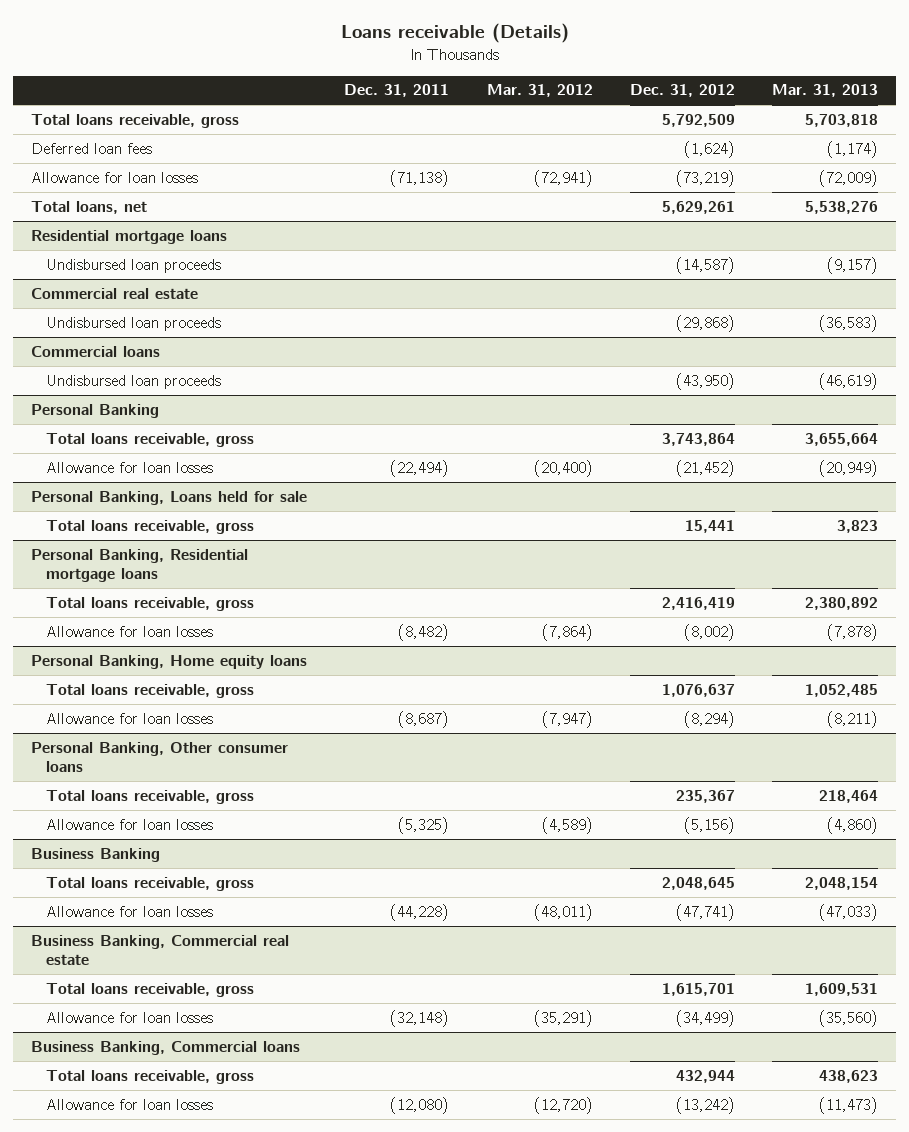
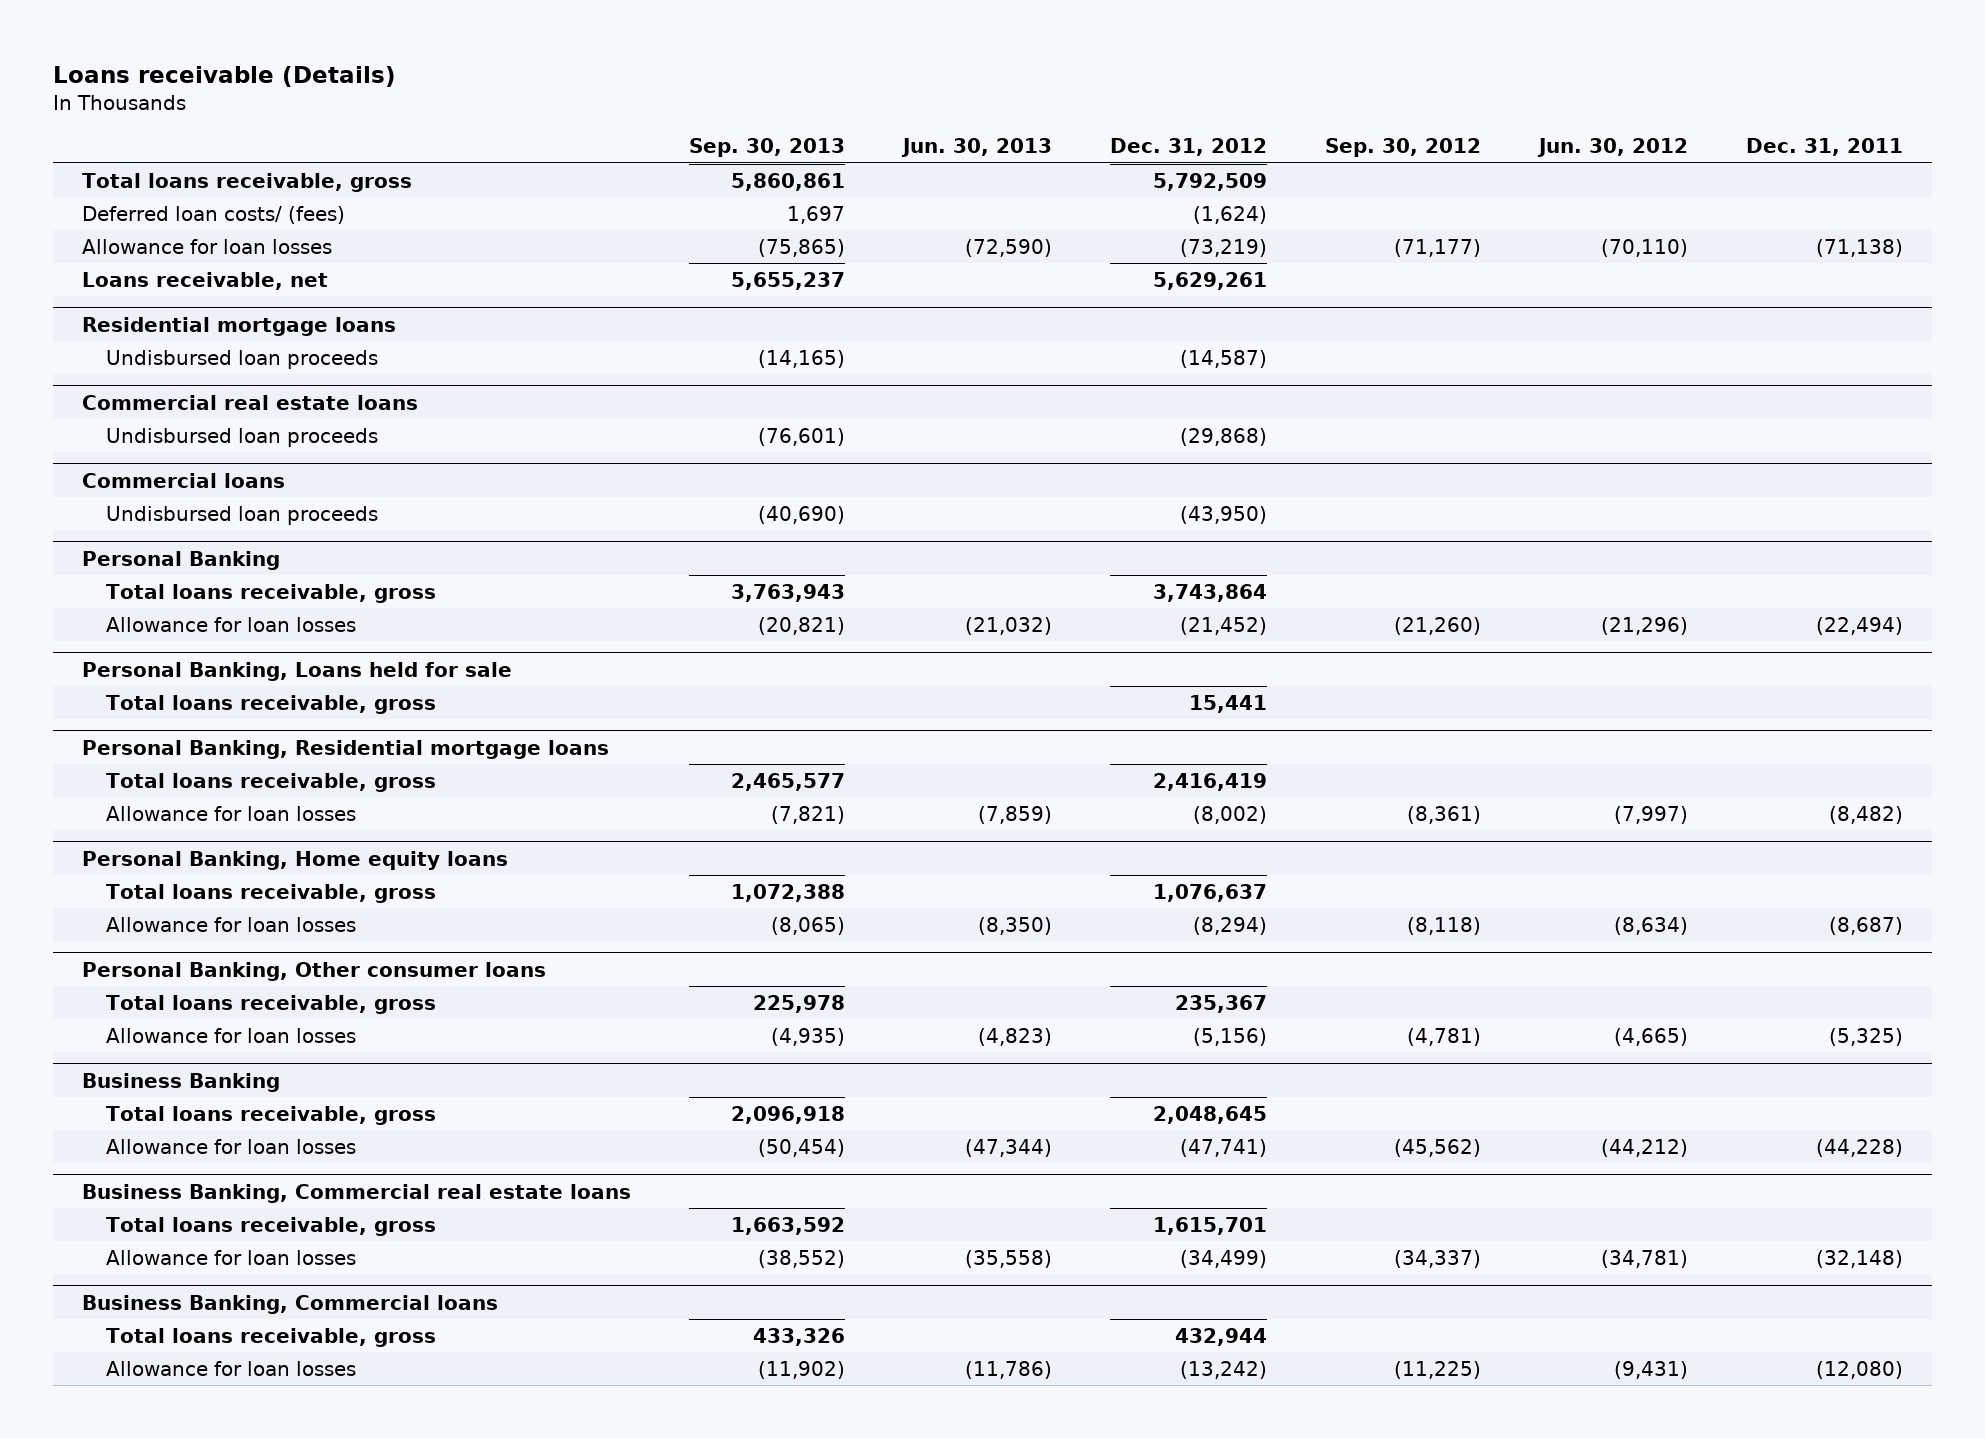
- | Dec. 31, 2011 | Mar. 31, 2012 | Dec. 31, 2012 | Mar. 31, 2013
+ | Sep. 30, 2013 | Jun. 30, 2013 | Dec. 31, 2012 | Sep. 30, 2012 | Jun. 30, 2012 | Dec. 31, 2011
- Deferred loan fees | | | (1,624) | (1,174)
+ Deferred loan costs/ (fees) | 1,697 | | (1,624) | | |
- Total loans, net | | | 5,629,261 | 5,538,276
+ Loans receivable, net | 5,655,237 | | 5,629,261 | | |
- Commercial real estate
+ Commercial real estate loans
- Business Banking, Commercial real estate
+ Business Banking, Commercial real estate loans

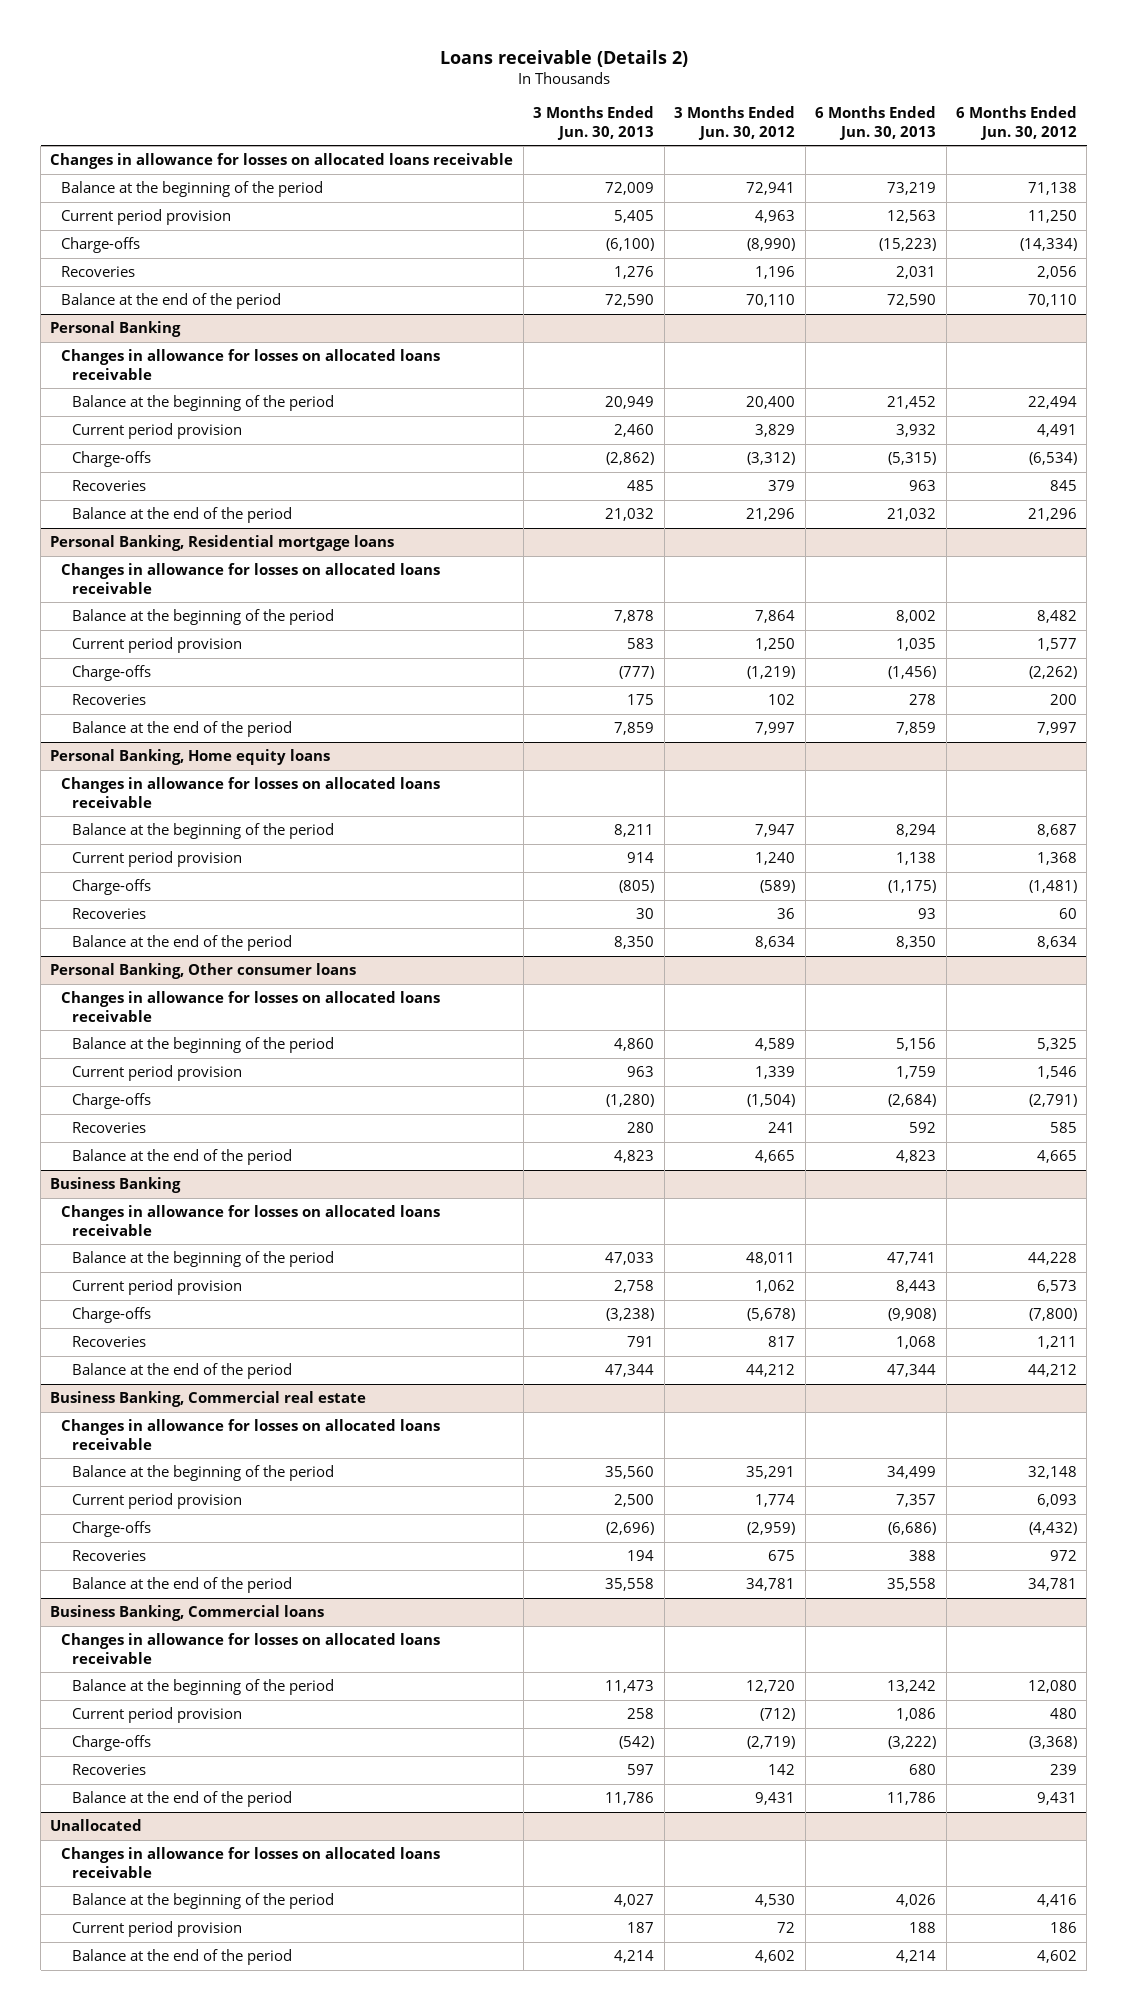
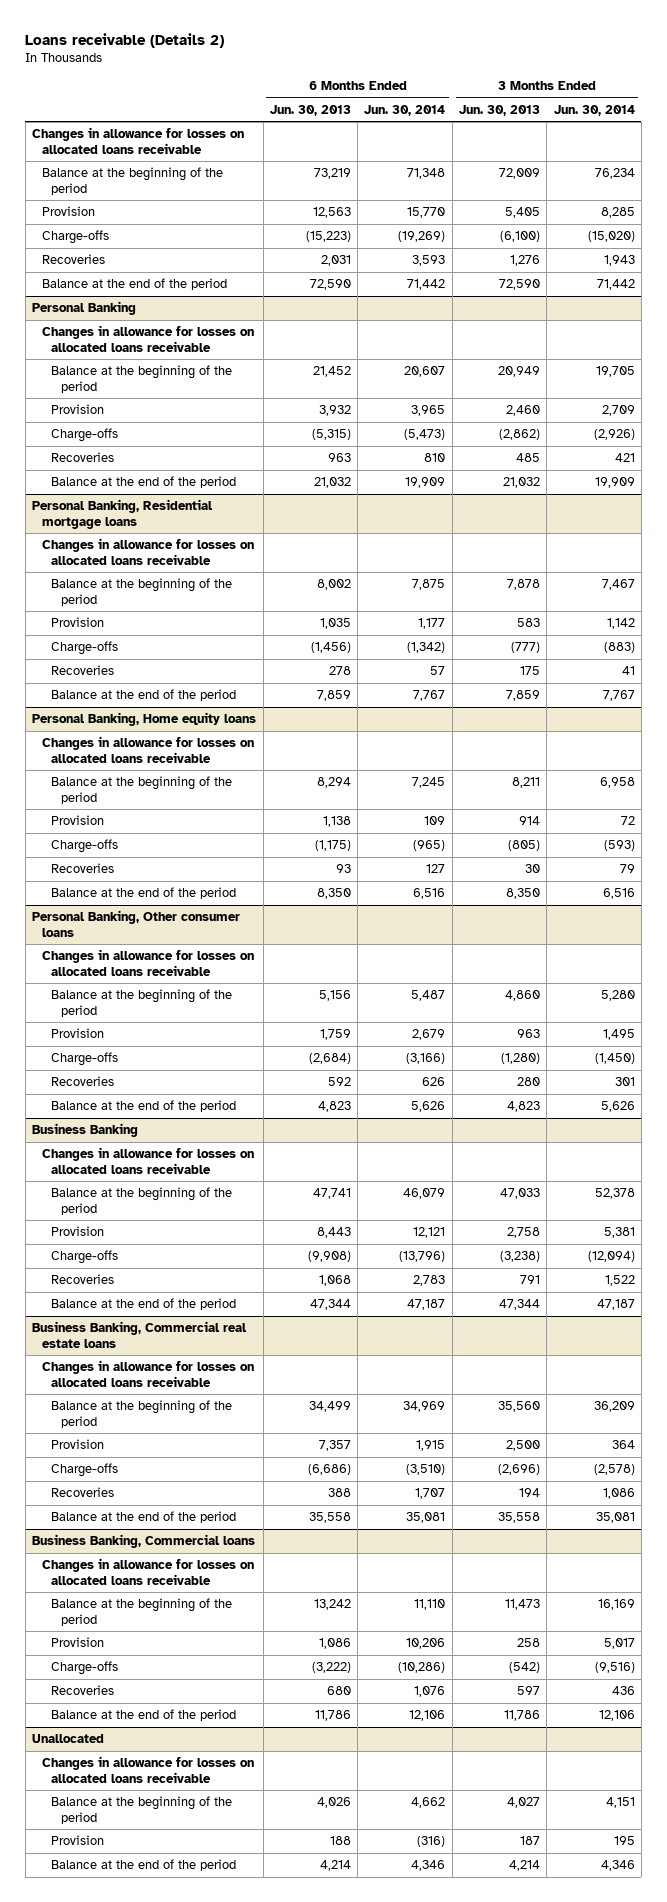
- | 3 Months Ended Jun. 30, 2013 | 3 Months Ended Jun. 30, 2012 | 6 Months Ended Jun. 30, 2013 | 6 Months Ended Jun. 30, 2012
+ | 6 Months Ended Jun. 30, 2013 | 6 Months Ended Jun. 30, 2014 | 3 Months Ended Jun. 30, 2013 | 3 Months Ended Jun. 30, 2014
- Current period provision | 5,405 | 4,963 | 12,563 | 11,250
+ Provision | 12,563 | 15,770 | 5,405 | 8,285
@ Personal Banking
- Current period provision | 2,460 | 3,829 | 3,932 | 4,491
+ Provision | 3,932 | 3,965 | 2,460 | 2,709
@ Personal Banking, Residential mortgage loans
- Current period provision | 583 | 1,250 | 1,035 | 1,577
+ Provision | 1,035 | 1,177 | 583 | 1,142
@ Personal Banking, Home equity loans
- Current period provision | 914 | 1,240 | 1,138 | 1,368
+ Provision | 1,138 | 109 | 914 | 72
@ Personal Banking, Other consumer loans
- Current period provision | 963 | 1,339 | 1,759 | 1,546
+ Provision | 1,759 | 2,679 | 963 | 1,495
@ Business Banking
- Current period provision | 2,758 | 1,062 | 8,443 | 6,573
+ Provision | 8,443 | 12,121 | 2,758 | 5,381
- Business Banking, Commercial real estate
+ Business Banking, Commercial real estate loans
- Current period provision | 2,500 | 1,774 | 7,357 | 6,093
+ Provision | 7,357 | 1,915 | 2,500 | 364
@ Business Banking, Commercial loans
- Current period provision | 258 | (712) | 1,086 | 480
+ Provision | 1,086 | 10,206 | 258 | 5,017
@ Unallocated
- Current period provision | 187 | 72 | 188 | 186
+ Provision | 188 | (316) | 187 | 195

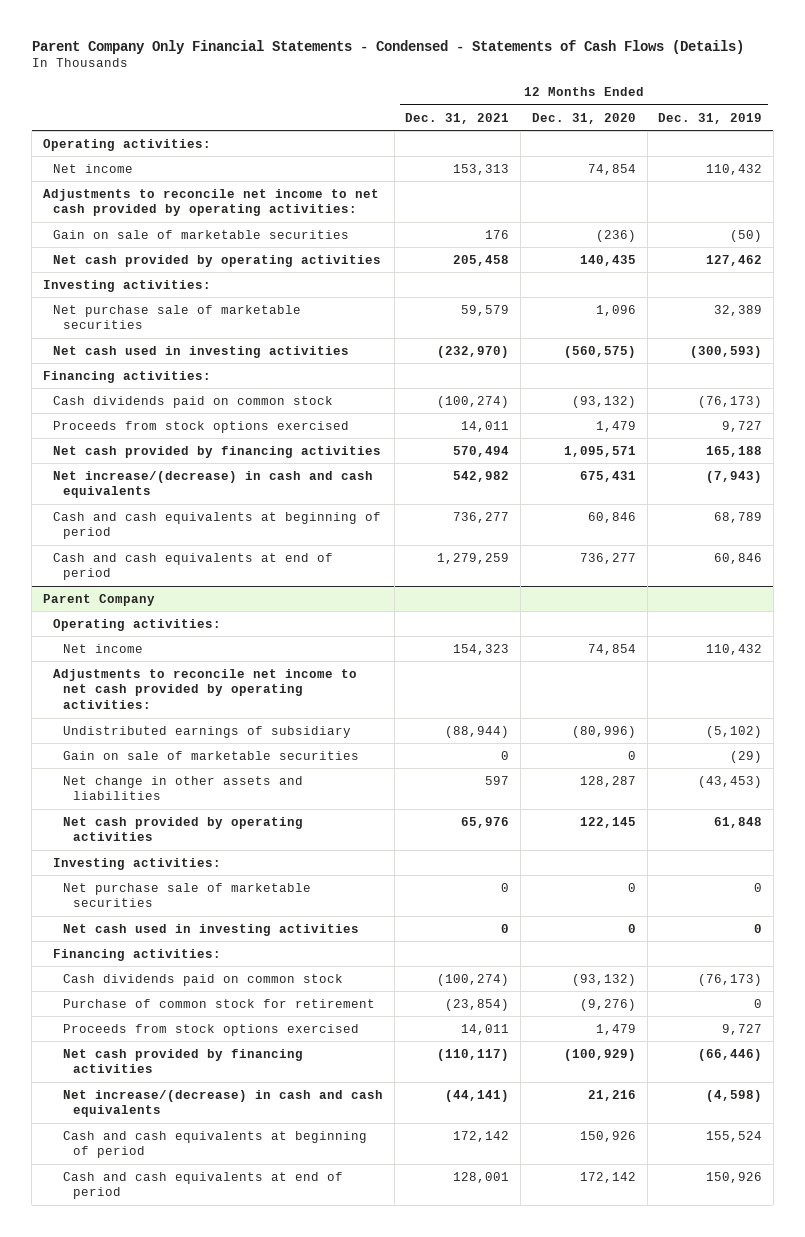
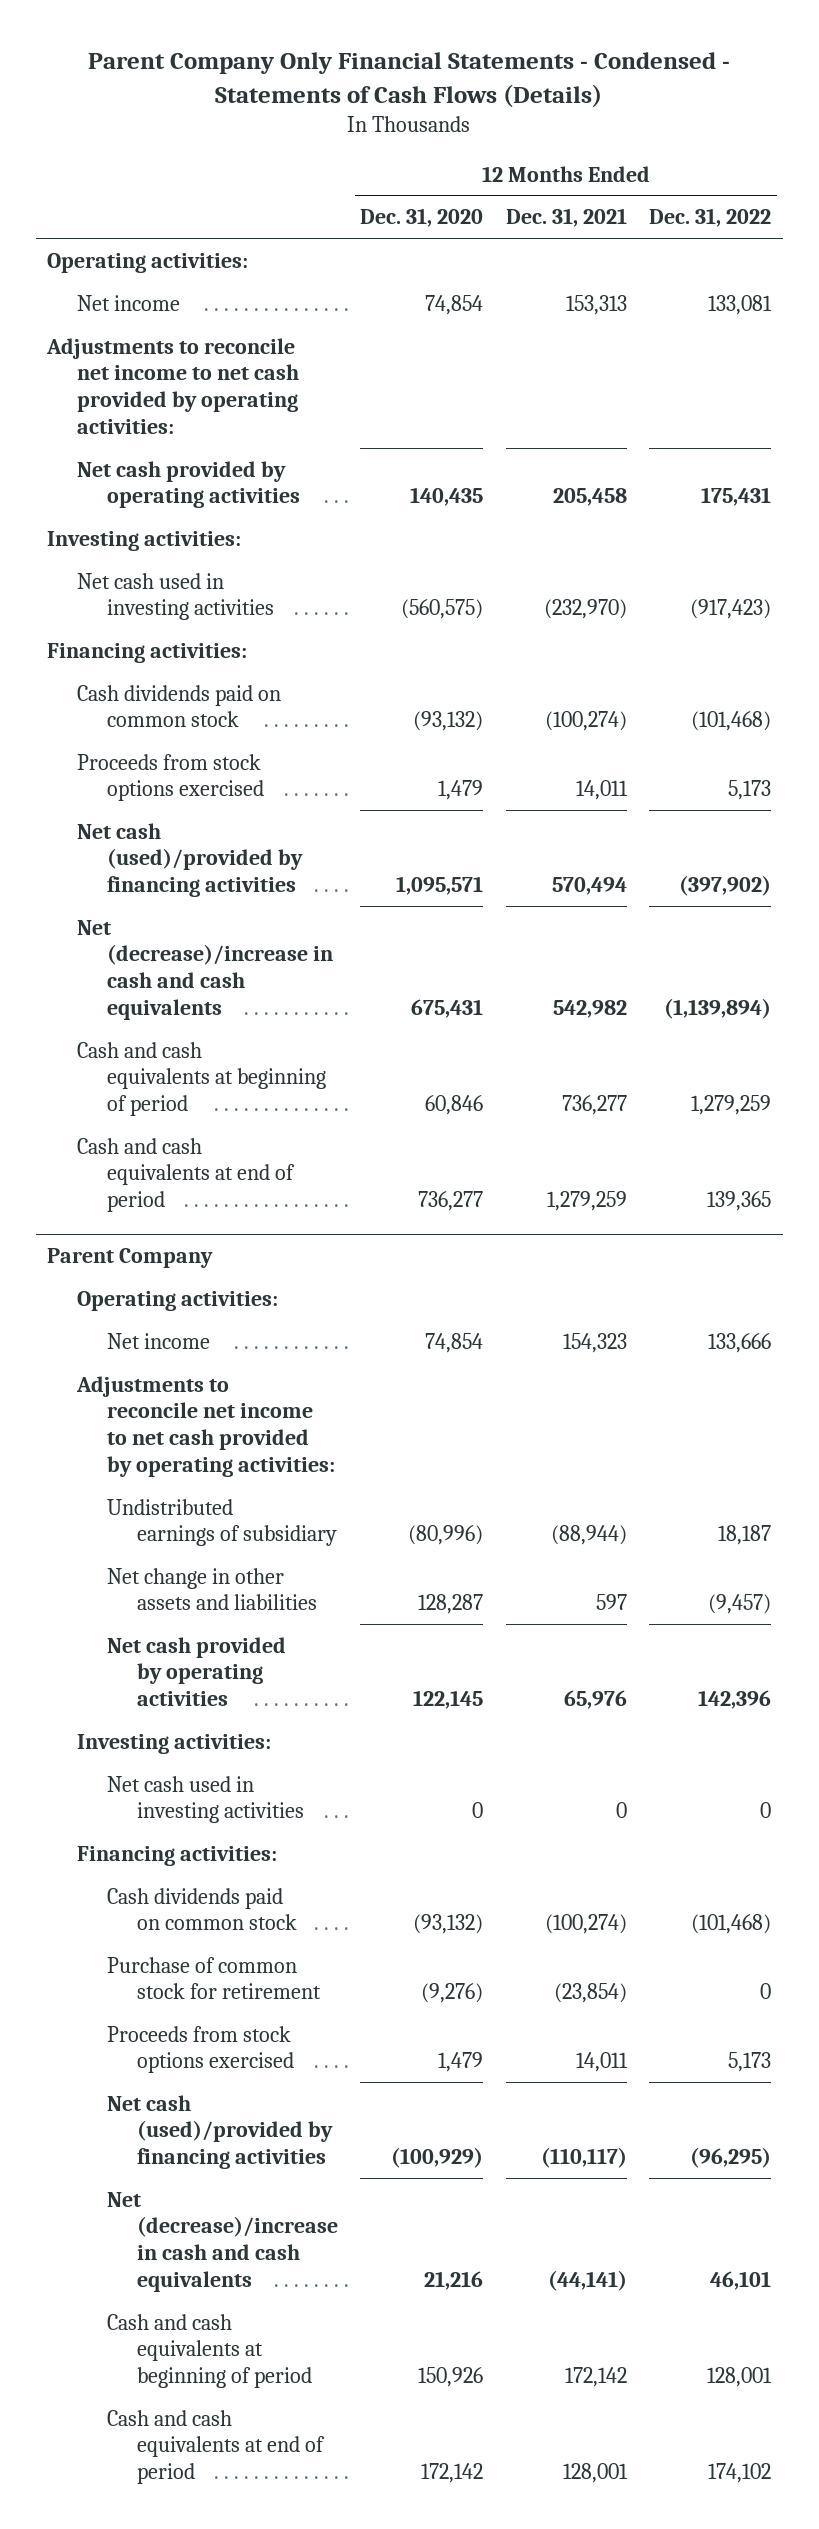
- | 12 Months Ended Dec. 31, 2021 | 12 Months Ended Dec. 31, 2020 | 12 Months Ended Dec. 31, 2019
+ | 12 Months Ended Dec. 31, 2020 | 12 Months Ended Dec. 31, 2021 | 12 Months Ended Dec. 31, 2022
- Gain on sale of marketable securities | 176 | (236) | (50)
- Net purchase sale of marketable securities | 59,579 | 1,096 | 32,389
- Net cash provided by financing activities | 570,494 | 1,095,571 | 165,188
- Net increase/(decrease) in cash and cash equivalents | 542,982 | 675,431 | (7,943)
+ Net cash (used)/provided by financing activities | 1,095,571 | 570,494 | (397,902)
+ Net (decrease)/increase in cash and cash equivalents | 675,431 | 542,982 | (1,139,894)
@ Parent Company
- Gain on sale of marketable securities | 0 | 0 | (29)
- Net purchase sale of marketable securities | 0 | 0 | 0
- Net cash provided by financing activities | (110,117) | (100,929) | (66,446)
- Net increase/(decrease) in cash and cash equivalents | (44,141) | 21,216 | (4,598)
+ Net cash (used)/provided by financing activities | (100,929) | (110,117) | (96,295)
+ Net (decrease)/increase in cash and cash equivalents | 21,216 | (44,141) | 46,101

